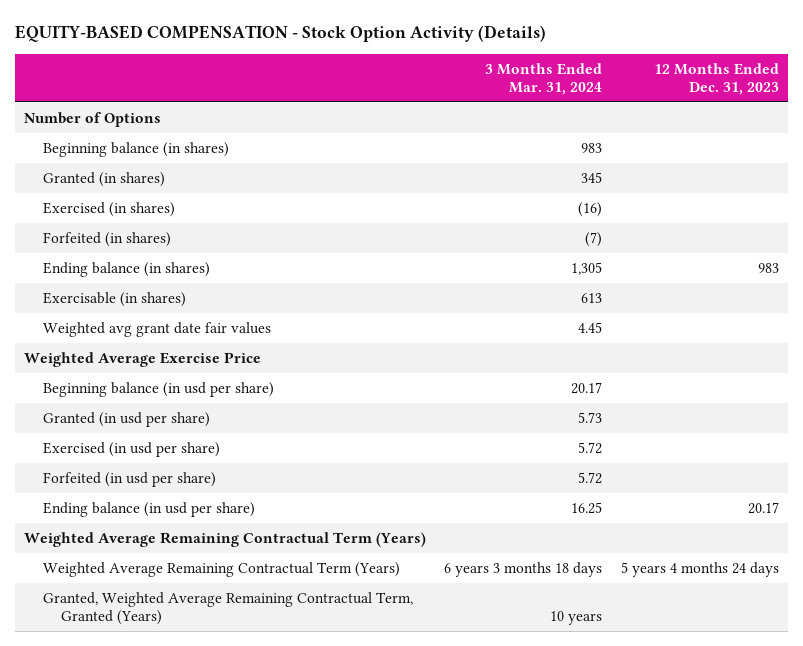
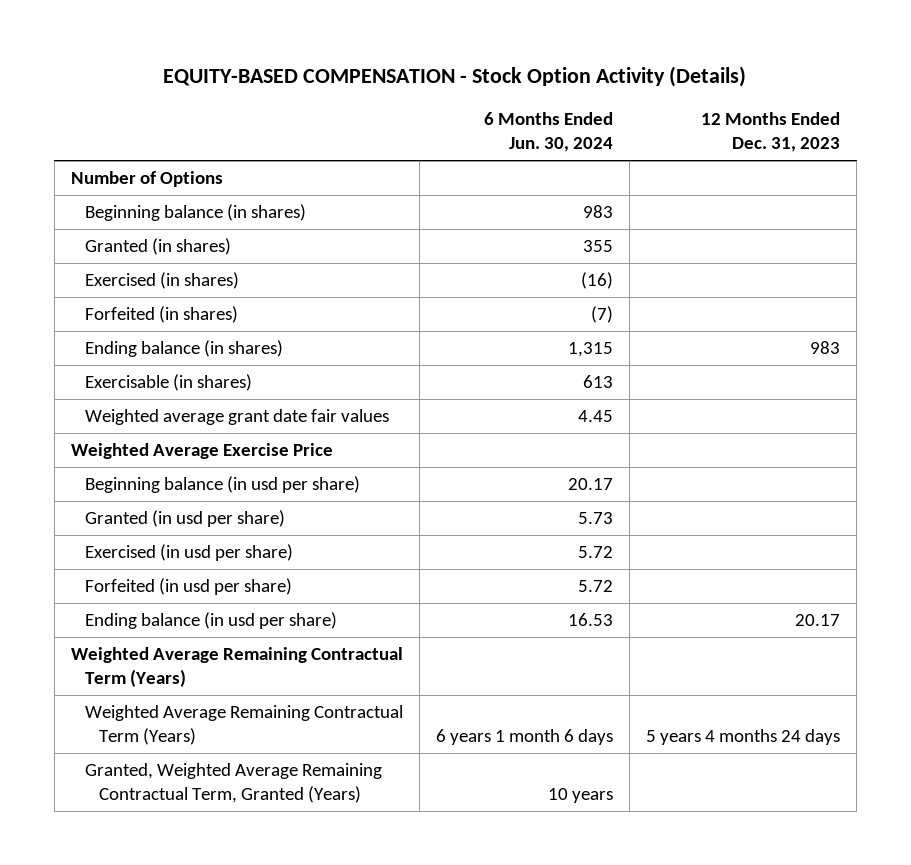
- | 3 Months Ended Mar. 31, 2024 | 12 Months Ended Dec. 31, 2023
+ | 6 Months Ended Jun. 30, 2024 | 12 Months Ended Dec. 31, 2023
- Weighted avg grant date fair values | 4.45 |
+ Weighted average grant date fair values | 4.45 |

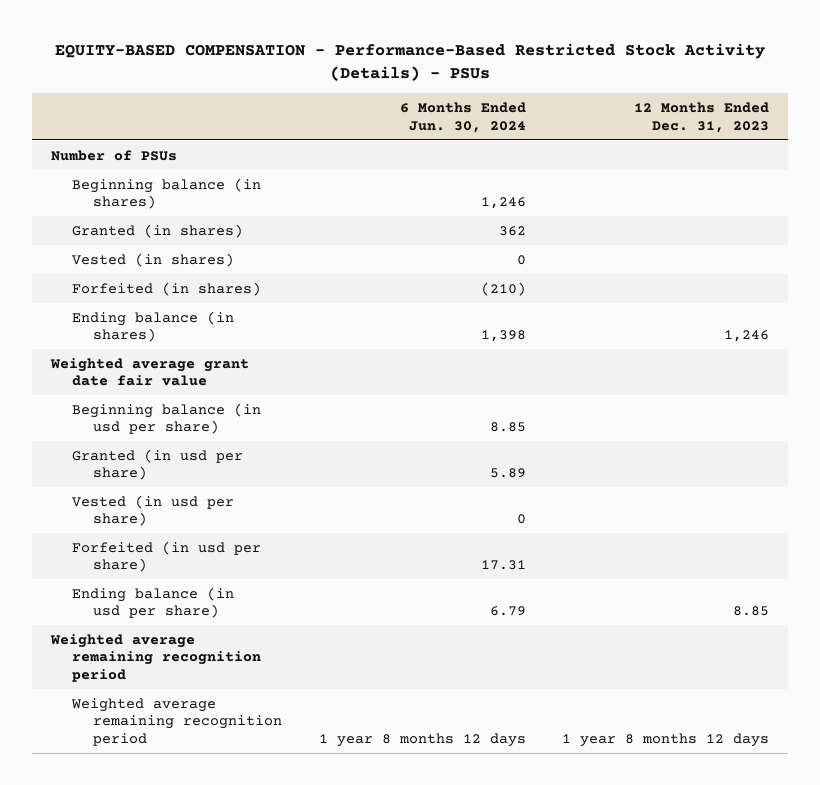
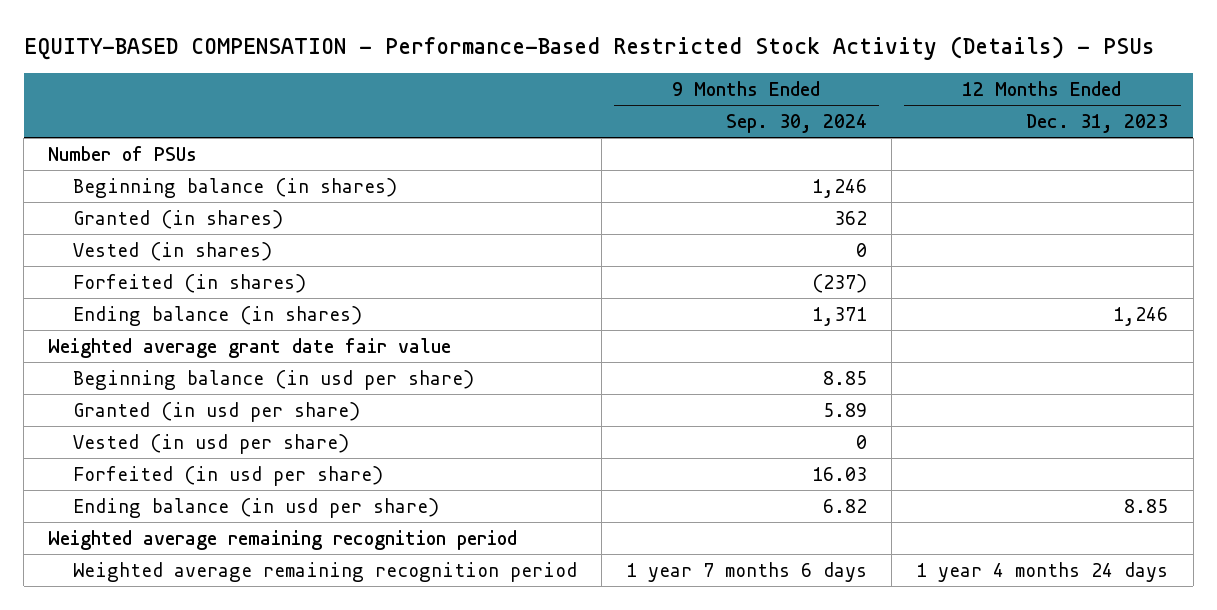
- | 6 Months Ended Jun. 30, 2024 | 12 Months Ended Dec. 31, 2023
+ | 9 Months Ended Sep. 30, 2024 | 12 Months Ended Dec. 31, 2023
- Weighted average remaining recognition period | 1 year 8 months 12 days | 1 year 8 months 12 days
+ Weighted average remaining recognition period | 1 year 7 months 6 days | 1 year 4 months 24 days

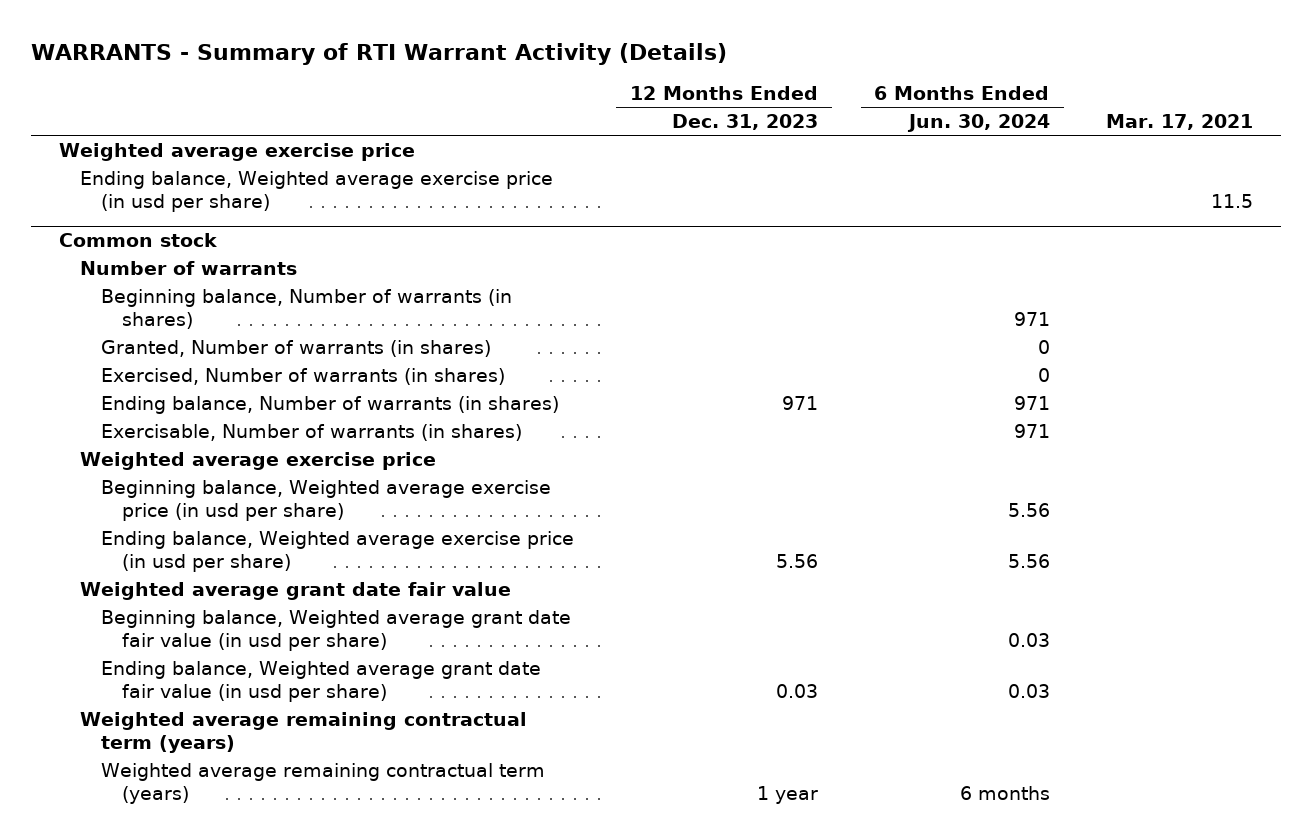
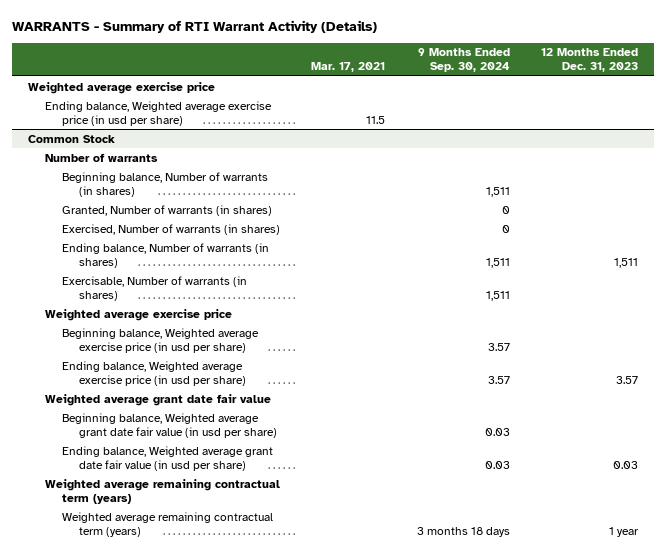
- | 12 Months Ended Dec. 31, 2023 | 6 Months Ended Jun. 30, 2024 | Mar. 17, 2021
+ | Mar. 17, 2021 | 9 Months Ended Sep. 30, 2024 | 12 Months Ended Dec. 31, 2023
- Common stock
+ Common Stock
- Ending balance, Number of warrants (in shares) | 971 | 971 |
+ Ending balance, Number of warrants (in shares) | | 1,511 | 1,511
- Ending balance, Weighted average exercise price (in usd per share) | 5.56 | 5.56 |
+ Ending balance, Weighted average exercise price (in usd per share) | | 3.57 | 3.57

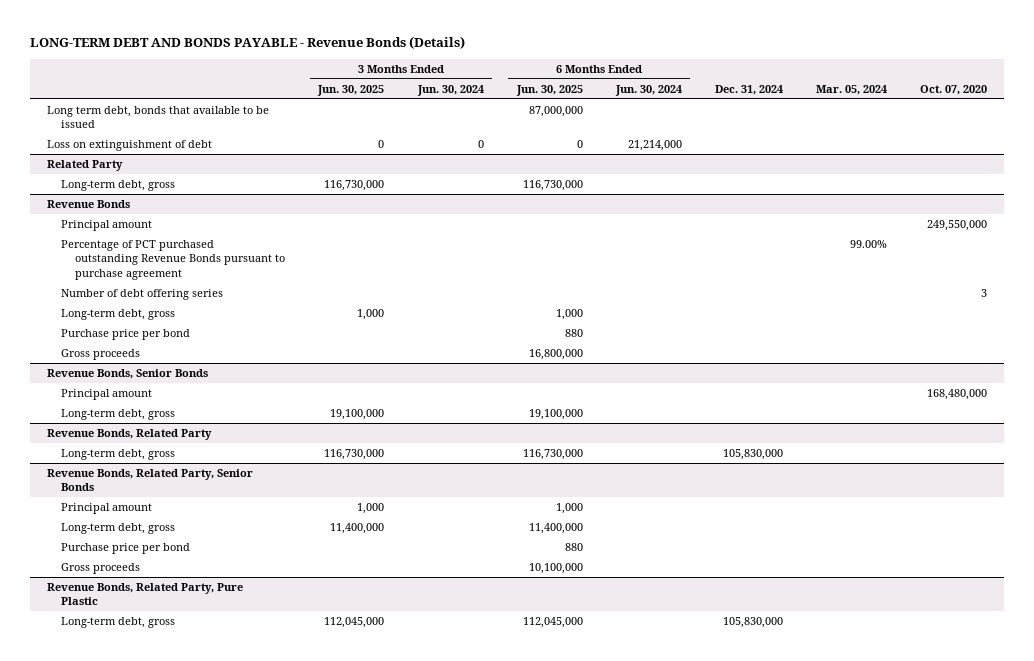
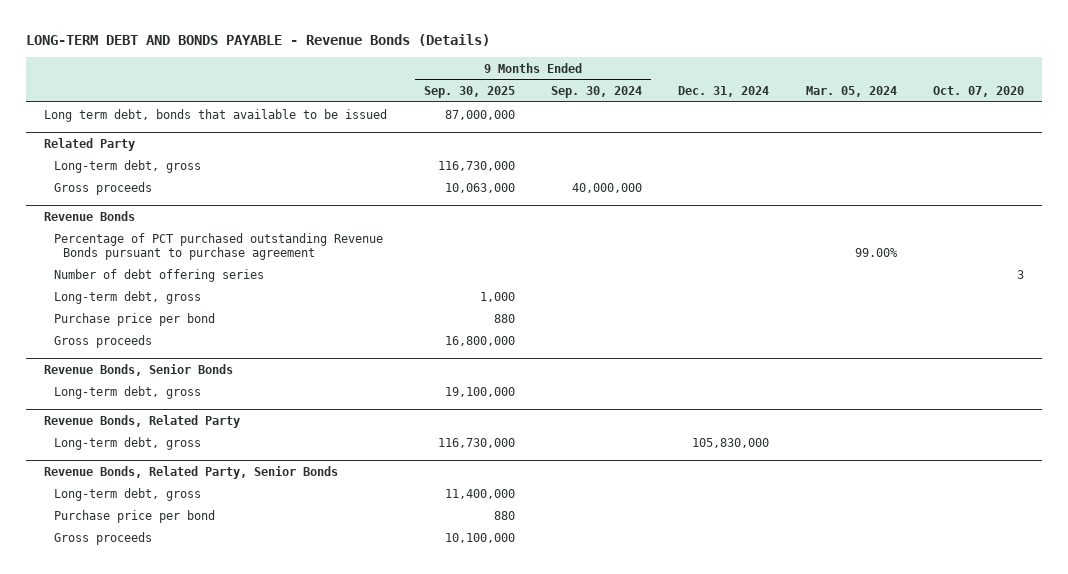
- | 3 Months Ended Jun. 30, 2025 | 3 Months Ended Jun. 30, 2024 | 6 Months Ended Jun. 30, 2025 | 6 Months Ended Jun. 30, 2024 | Dec. 31, 2024 | Mar. 05, 2024 | Oct. 07, 2020
+ | 9 Months Ended Sep. 30, 2025 | 9 Months Ended Sep. 30, 2024 | Dec. 31, 2024 | Mar. 05, 2024 | Oct. 07, 2020
- Loss on extinguishment of debt | 0 | 0 | 0 | 21,214,000 | | |
@ Related Party
+ Gross proceeds | 10,063,000 | 40,000,000 | | |
@ Revenue Bonds
- Principal amount | | | | | | | 249,550,000
@ Revenue Bonds, Senior Bonds
- Principal amount | | | | | | | 168,480,000
@ Revenue Bonds, Related Party, Senior Bonds
- Principal amount | 1,000 | | 1,000 | | | |
- Revenue Bonds, Related Party, Pure Plastic
- Long-term debt, gross | 112,045,000 | | 112,045,000 | | 105,830,000 | |

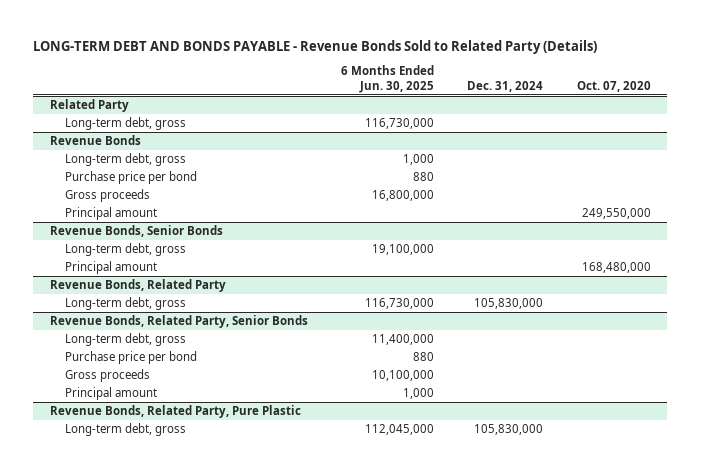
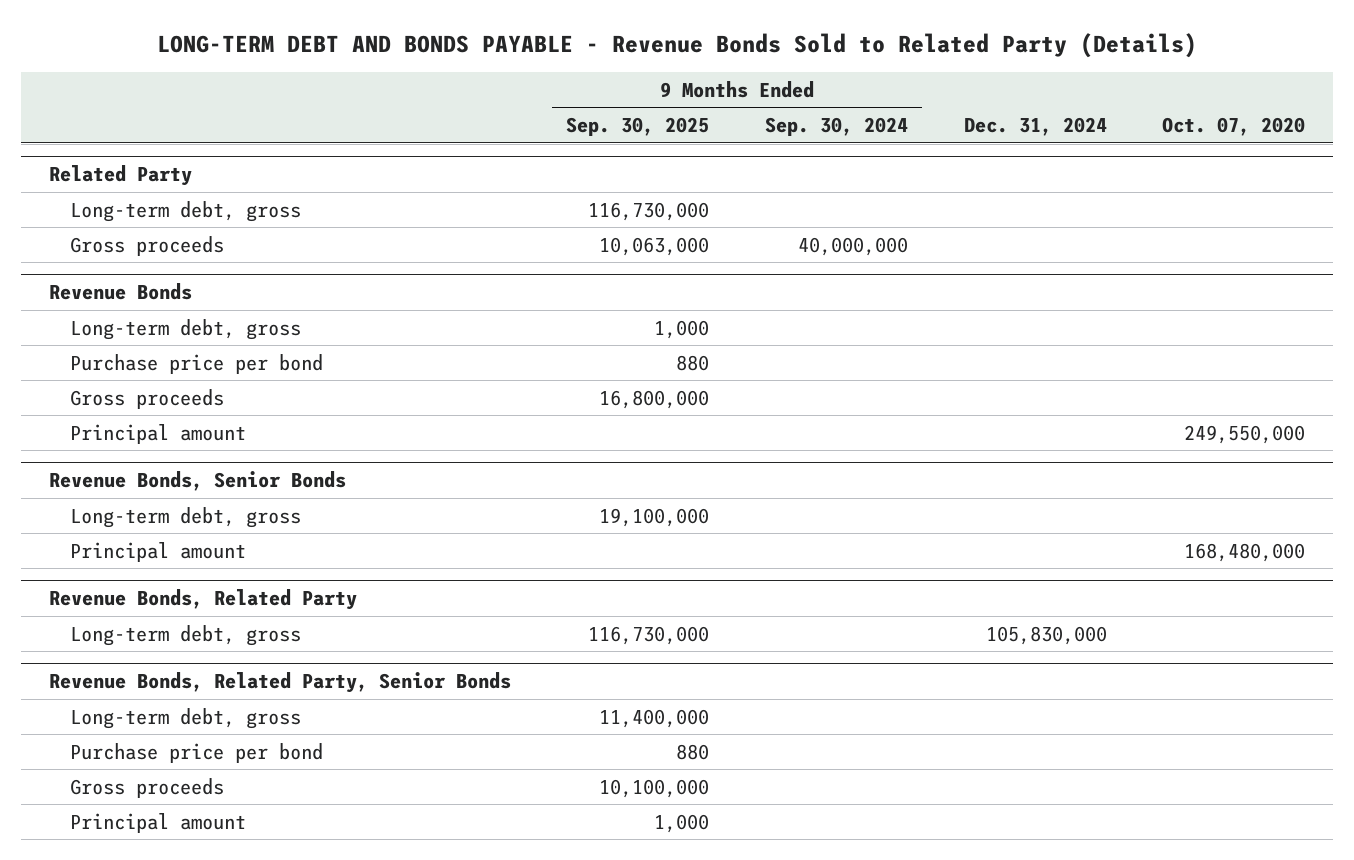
- | 6 Months Ended Jun. 30, 2025 | Dec. 31, 2024 | Oct. 07, 2020
+ | 9 Months Ended Sep. 30, 2025 | 9 Months Ended Sep. 30, 2024 | Dec. 31, 2024 | Oct. 07, 2020
@ Related Party
+ Gross proceeds | 10,063,000 | 40,000,000 | |
- Revenue Bonds, Related Party, Pure Plastic
- Long-term debt, gross | 112,045,000 | 105,830,000 |

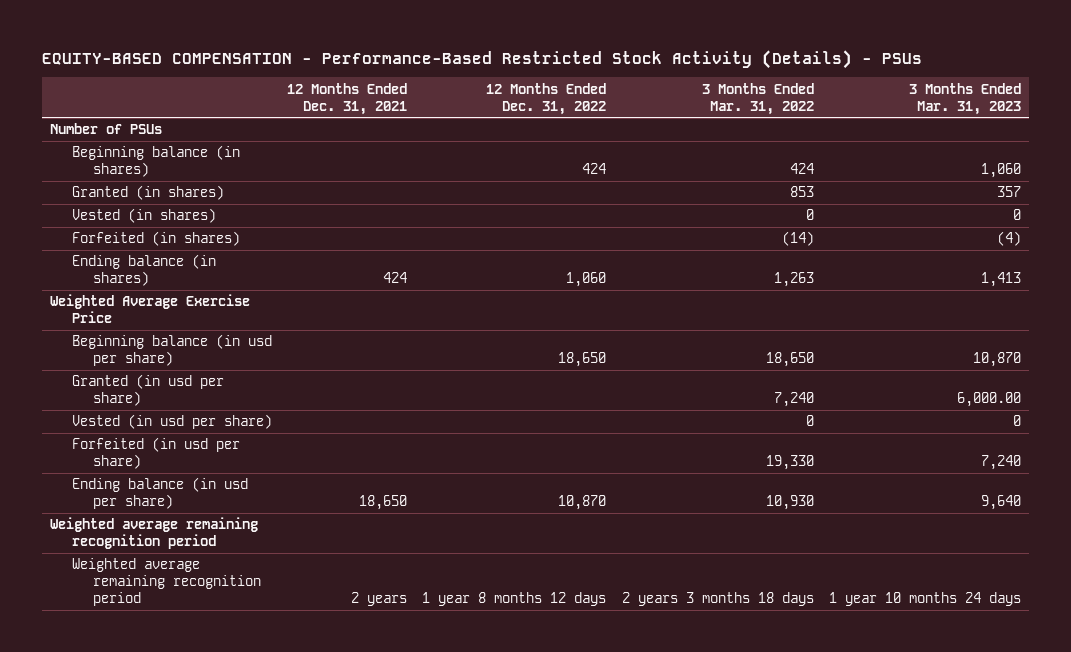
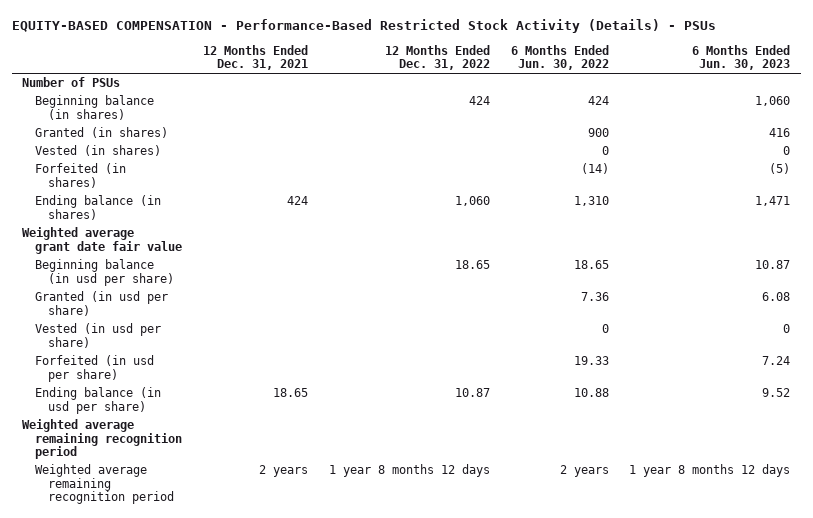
- | 12 Months Ended Dec. 31, 2021 | 12 Months Ended Dec. 31, 2022 | 3 Months Ended Mar. 31, 2022 | 3 Months Ended Mar. 31, 2023
+ | 12 Months Ended Dec. 31, 2021 | 12 Months Ended Dec. 31, 2022 | 6 Months Ended Jun. 30, 2022 | 6 Months Ended Jun. 30, 2023
- Weighted Average Exercise Price
- Beginning balance (in usd per share) | | 18,650 | 18,650 | 10,870
+ Weighted average grant date fair value
+ Beginning balance (in usd per share) | | 18.65 | 18.65 | 10.87
- Ending balance (in usd per share) | 18,650 | 10,870 | 10,930 | 9,640
+ Ending balance (in usd per share) | 18.65 | 10.87 | 10.88 | 9.52

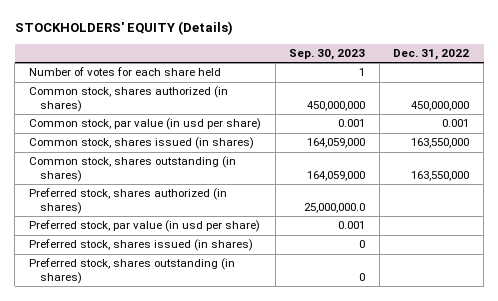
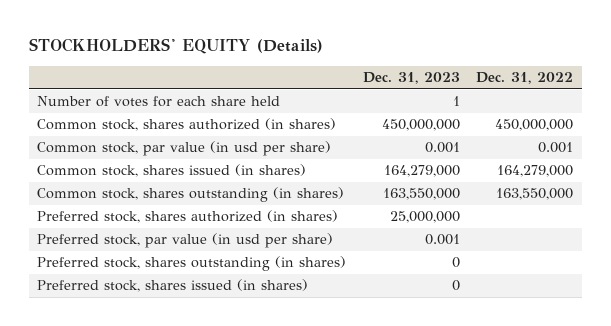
- | Sep. 30, 2023 | Dec. 31, 2022
+ | Dec. 31, 2023 | Dec. 31, 2022
- Common stock, shares issued (in shares) | 164,059,000 | 163,550,000
+ Common stock, shares issued (in shares) | 164,279,000 | 164,279,000
moved down: Preferred stock, shares issued (in shares) | 0 |

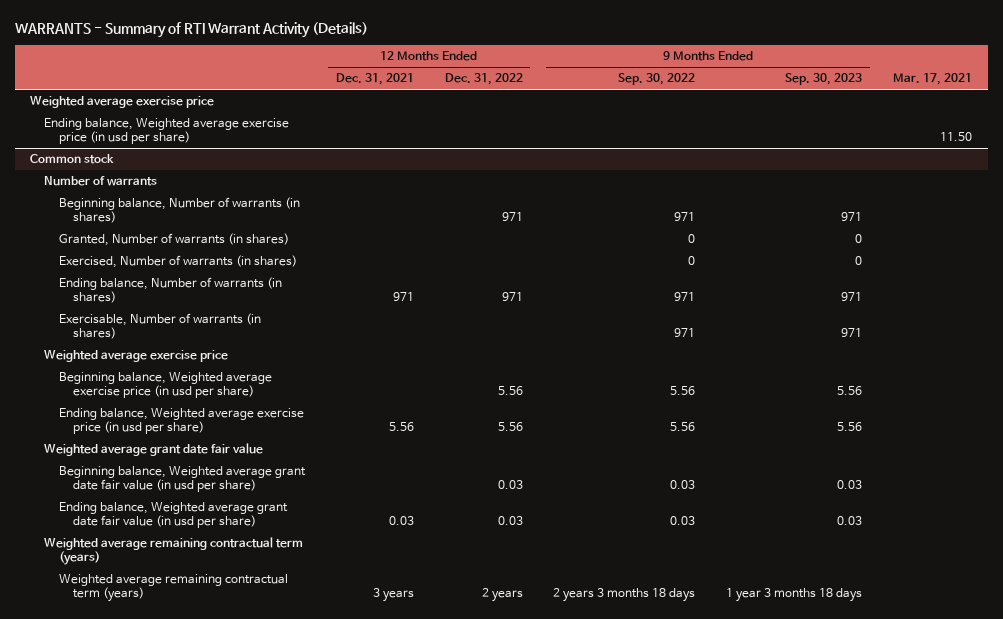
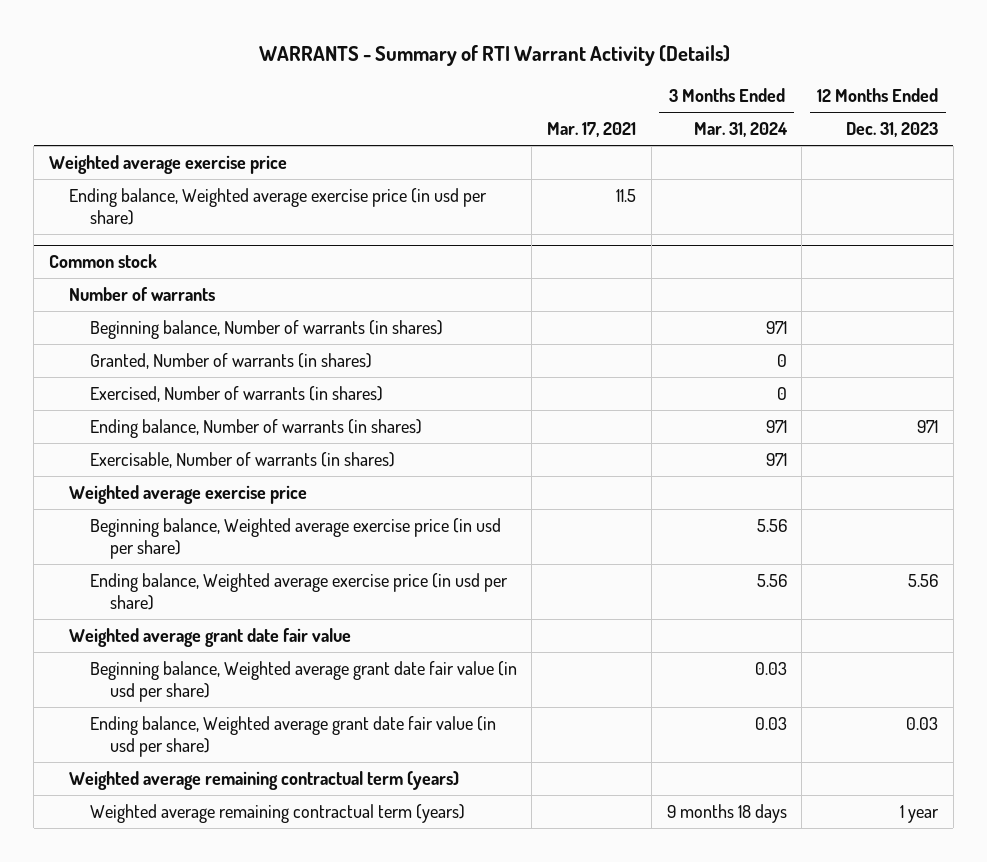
- | 12 Months Ended Dec. 31, 2021 | 12 Months Ended Dec. 31, 2022 | 9 Months Ended Sep. 30, 2022 | 9 Months Ended Sep. 30, 2023 | Mar. 17, 2021
+ | Mar. 17, 2021 | 3 Months Ended Mar. 31, 2024 | 12 Months Ended Dec. 31, 2023
- Ending balance, Weighted average exercise price (in usd per share) | | | | | 11.50
+ Ending balance, Weighted average exercise price (in usd per share) | 11.5 | |

